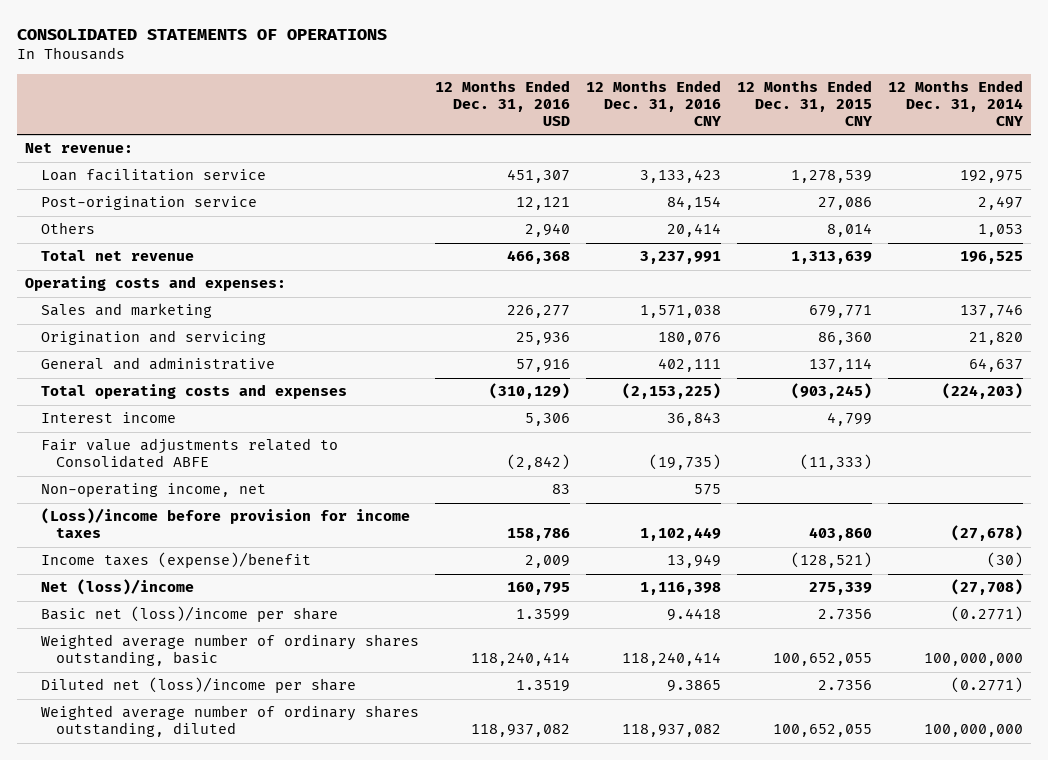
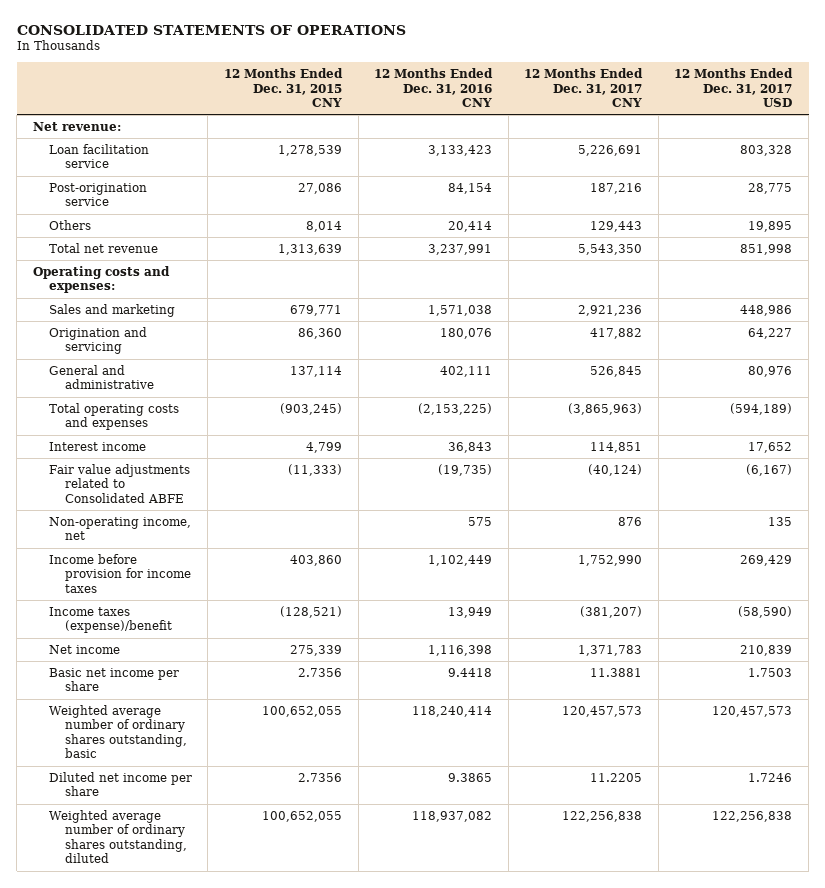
- | 12 Months Ended Dec. 31, 2016 USD | 12 Months Ended Dec. 31, 2016 CNY | 12 Months Ended Dec. 31, 2015 CNY | 12 Months Ended Dec. 31, 2014 CNY
+ | 12 Months Ended Dec. 31, 2015 CNY | 12 Months Ended Dec. 31, 2016 CNY | 12 Months Ended Dec. 31, 2017 CNY | 12 Months Ended Dec. 31, 2017 USD
- (Loss)/income before provision for income taxes | 158,786 | 1,102,449 | 403,860 | (27,678)
+ Income before provision for income taxes | 403,860 | 1,102,449 | 1,752,990 | 269,429
- Net (loss)/income | 160,795 | 1,116,398 | 275,339 | (27,708)
- Basic net (loss)/income per share | 1.3599 | 9.4418 | 2.7356 | (0.2771)
+ Net income | 275,339 | 1,116,398 | 1,371,783 | 210,839
+ Basic net income per share | 2.7356 | 9.4418 | 11.3881 | 1.7503
- Diluted net (loss)/income per share | 1.3519 | 9.3865 | 2.7356 | (0.2771)
+ Diluted net income per share | 2.7356 | 9.3865 | 11.2205 | 1.7246

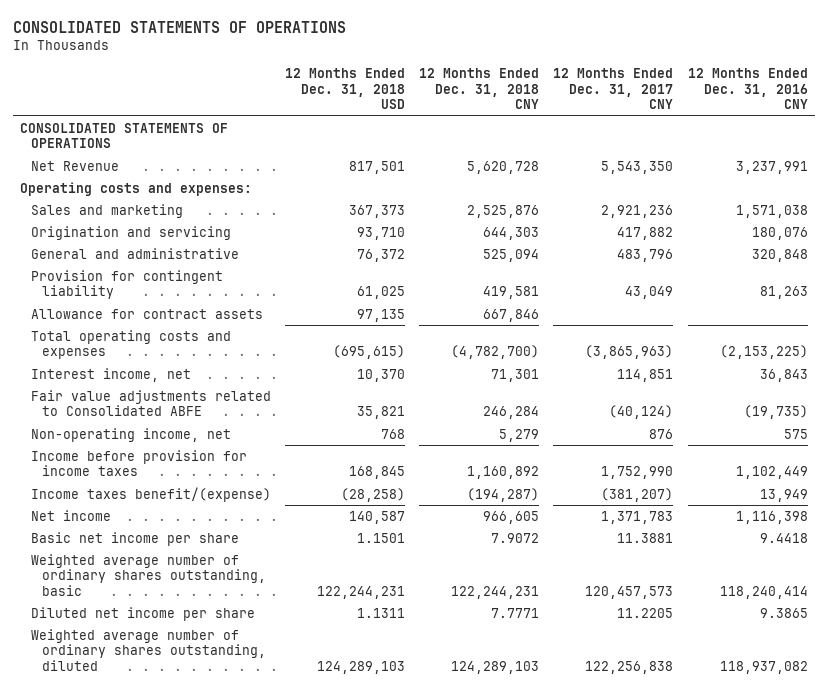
- | 12 Months Ended Dec. 31, 2015 CNY | 12 Months Ended Dec. 31, 2016 CNY | 12 Months Ended Dec. 31, 2017 CNY | 12 Months Ended Dec. 31, 2017 USD
+ | 12 Months Ended Dec. 31, 2018 USD | 12 Months Ended Dec. 31, 2018 CNY | 12 Months Ended Dec. 31, 2017 CNY | 12 Months Ended Dec. 31, 2016 CNY
- Net revenue:
- Loan facilitation service | 1,278,539 | 3,133,423 | 5,226,691 | 803,328
- Post-origination service | 27,086 | 84,154 | 187,216 | 28,775
- Others | 8,014 | 20,414 | 129,443 | 19,895
- Total net revenue | 1,313,639 | 3,237,991 | 5,543,350 | 851,998
+ CONSOLIDATED STATEMENTS OF OPERATIONS
+ Net Revenue | 817,501 | 5,620,728 | 5,543,350 | 3,237,991
- General and administrative | 137,114 | 402,111 | 526,845 | 80,976
+ General and administrative | 76,372 | 525,094 | 483,796 | 320,848
+ Provision for contingent liability | 61,025 | 419,581 | 43,049 | 81,263
+ Allowance for contract assets | 97,135 | 667,846 | |
- Interest income | 4,799 | 36,843 | 114,851 | 17,652
+ Interest income, net | 10,370 | 71,301 | 114,851 | 36,843
- Income taxes (expense)/benefit | (128,521) | 13,949 | (381,207) | (58,590)
+ Income taxes benefit/(expense) | (28,258) | (194,287) | (381,207) | 13,949

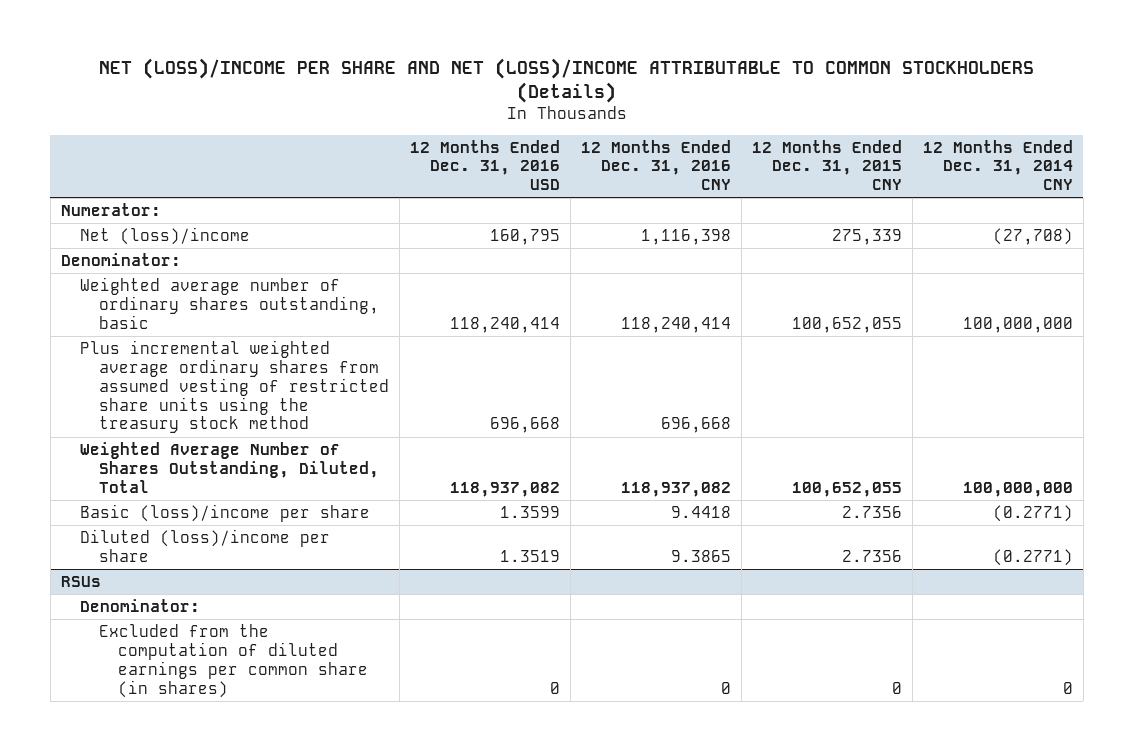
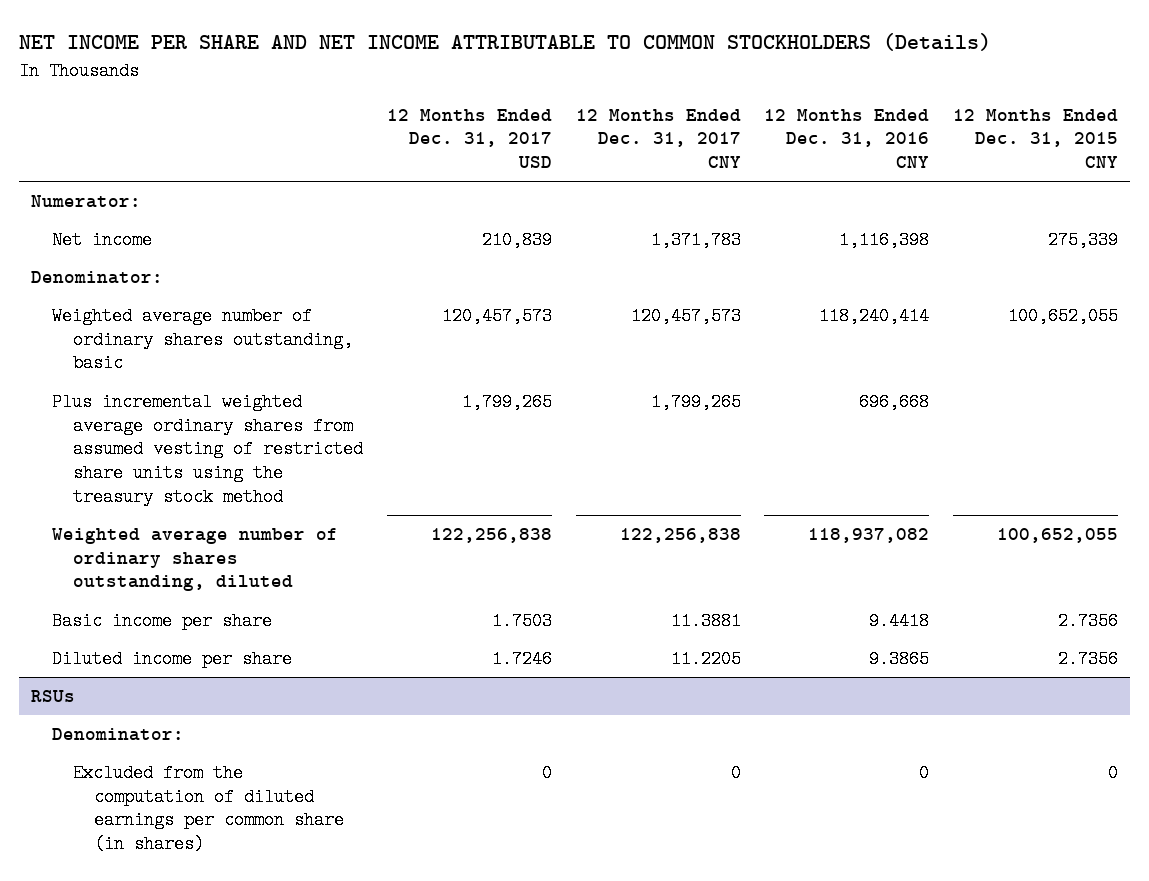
- NET (LOSS)/INCOME PER SHARE AND NET (LOSS)/INCOME ATTRIBUTABLE TO COMMON STOCKHOLDERS (Details)
+ NET INCOME PER SHARE AND NET INCOME ATTRIBUTABLE TO COMMON STOCKHOLDERS (Details)
- | 12 Months Ended Dec. 31, 2016 USD | 12 Months Ended Dec. 31, 2016 CNY | 12 Months Ended Dec. 31, 2015 CNY | 12 Months Ended Dec. 31, 2014 CNY
+ | 12 Months Ended Dec. 31, 2017 USD | 12 Months Ended Dec. 31, 2017 CNY | 12 Months Ended Dec. 31, 2016 CNY | 12 Months Ended Dec. 31, 2015 CNY
- Net (loss)/income | 160,795 | 1,116,398 | 275,339 | (27,708)
+ Net income | 210,839 | 1,371,783 | 1,116,398 | 275,339
- Weighted Average Number of Shares Outstanding, Diluted, Total | 118,937,082 | 118,937,082 | 100,652,055 | 100,000,000
- Basic (loss)/income per share | 1.3599 | 9.4418 | 2.7356 | (0.2771)
- Diluted (loss)/income per share | 1.3519 | 9.3865 | 2.7356 | (0.2771)
+ Weighted average number of ordinary shares outstanding, diluted | 122,256,838 | 122,256,838 | 118,937,082 | 100,652,055
+ Basic income per share | 1.7503 | 11.3881 | 9.4418 | 2.7356
+ Diluted income per share | 1.7246 | 11.2205 | 9.3865 | 2.7356

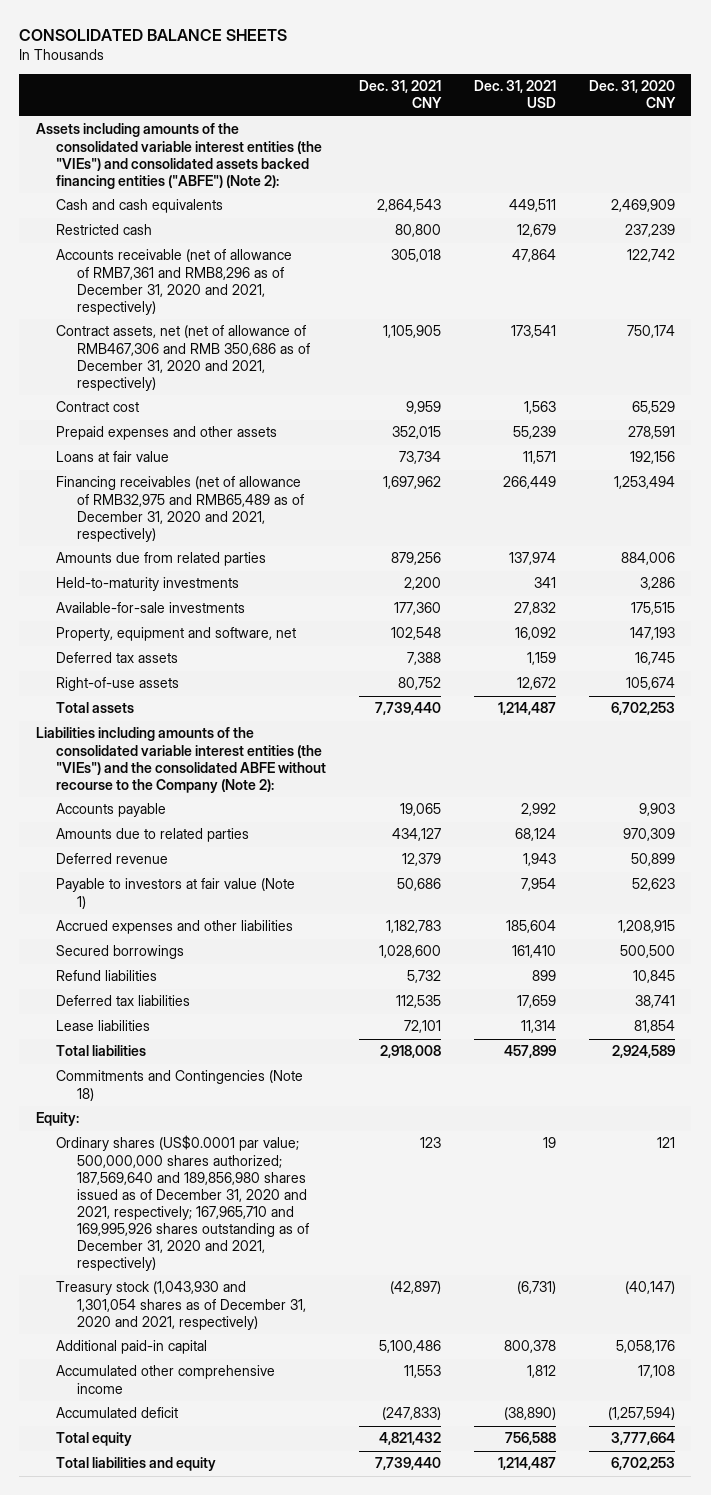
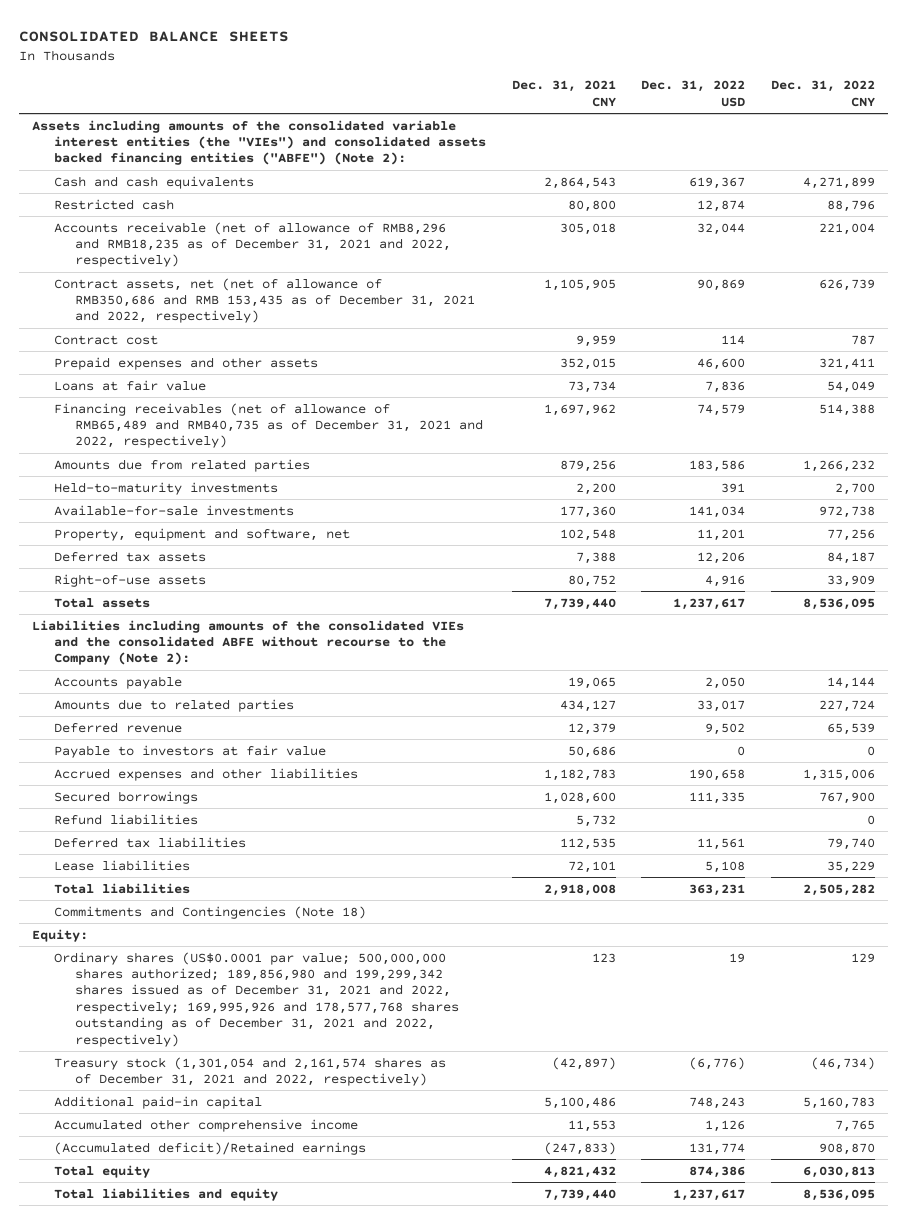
- | Dec. 31, 2021 CNY | Dec. 31, 2021 USD | Dec. 31, 2020 CNY
+ | Dec. 31, 2021 CNY | Dec. 31, 2022 USD | Dec. 31, 2022 CNY
- Accounts receivable (net of allowance of RMB7,361 and RMB8,296 as of December 31, 2020 and 2021, respectively) | 305,018 | 47,864 | 122,742
- Contract assets, net (net of allowance of RMB467,306 and RMB 350,686 as of December 31, 2020 and 2021, respectively) | 1,105,905 | 173,541 | 750,174
+ Accounts receivable (net of allowance of RMB8,296 and RMB18,235 as of December 31, 2021 and 2022, respectively) | 305,018 | 32,044 | 221,004
+ Contract assets, net (net of allowance of RMB350,686 and RMB 153,435 as of December 31, 2021 and 2022, respectively) | 1,105,905 | 90,869 | 626,739
- Financing receivables (net of allowance of RMB32,975 and RMB65,489 as of December 31, 2020 and 2021, respectively) | 1,697,962 | 266,449 | 1,253,494
+ Financing receivables (net of allowance of RMB65,489 and RMB40,735 as of December 31, 2021 and 2022, respectively) | 1,697,962 | 74,579 | 514,388
- Liabilities including amounts of the consolidated variable interest entities (the "VIEs") and the consolidated ABFE without recourse to the Company (Note 2):
+ Liabilities including amounts of the consolidated VIEs and the consolidated ABFE without recourse to the Company (Note 2):
- Payable to investors at fair value (Note 1) | 50,686 | 7,954 | 52,623
+ Payable to investors at fair value | 50,686 | 0 | 0
- Ordinary shares (US$0.0001 par value; 500,000,000 shares authorized; 187,569,640 and 189,856,980 shares issued as of December 31, 2020 and 2021, respectively; 167,965,710 and 169,995,926 shares outstanding as of December 31, 2020 and 2021, respectively) | 123 | 19 | 121
- Treasury stock (1,043,930 and 1,301,054 shares as of December 31, 2020 and 2021, respectively) | (42,897) | (6,731) | (40,147)
+ Ordinary shares (US$0.0001 par value; 500,000,000 shares authorized; 189,856,980 and 199,299,342 shares issued as of December 31, 2021 and 2022, respectively; 169,995,926 and 178,577,768 shares outstanding as of December 31, 2021 and 2022, respectively) | 123 | 19 | 129
+ Treasury stock (1,301,054 and 2,161,574 shares as of December 31, 2021 and 2022, respectively) | (42,897) | (6,776) | (46,734)
- Accumulated deficit | (247,833) | (38,890) | (1,257,594)
+ (Accumulated deficit)/Retained earnings | (247,833) | 131,774 | 908,870

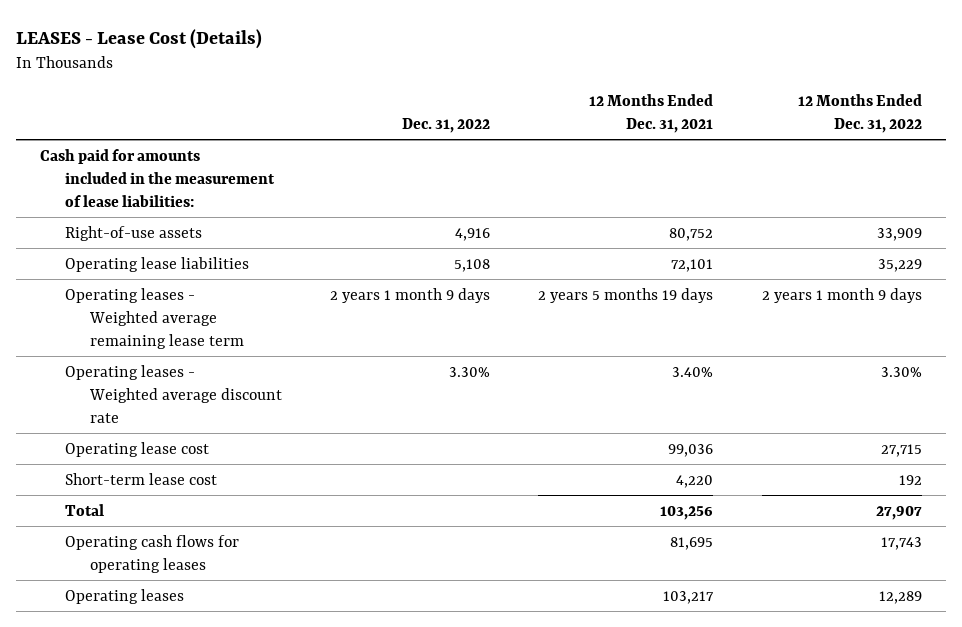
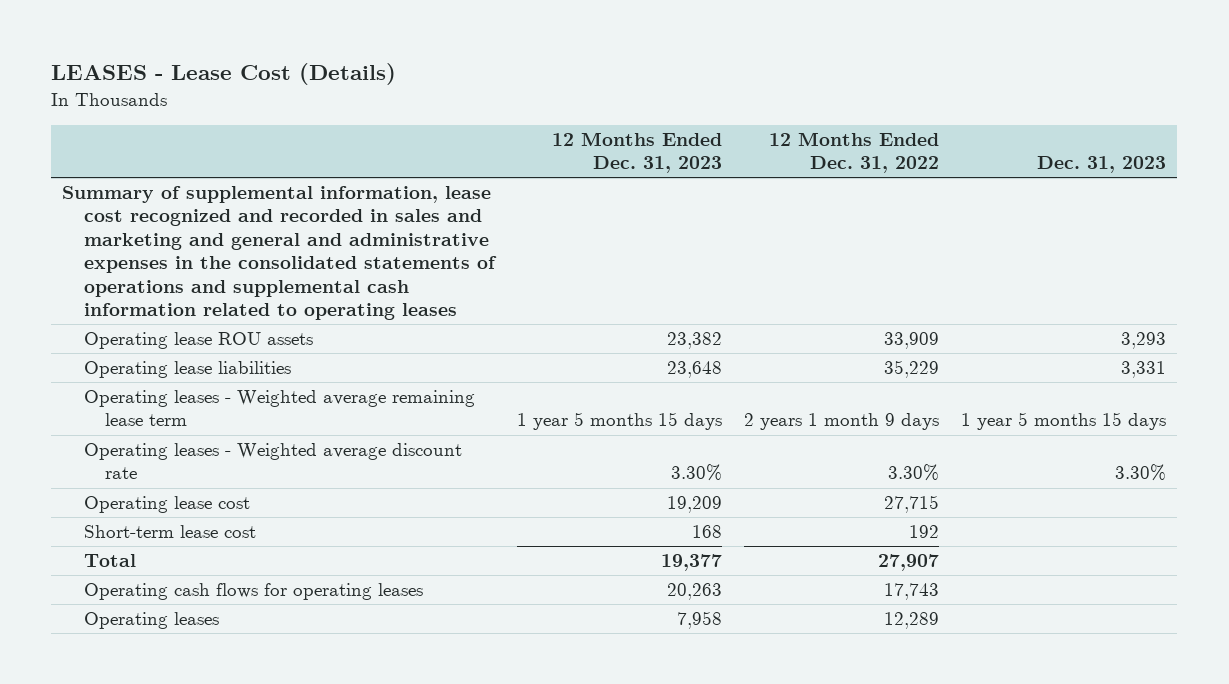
- | Dec. 31, 2022 | 12 Months Ended Dec. 31, 2021 | 12 Months Ended Dec. 31, 2022
+ | 12 Months Ended Dec. 31, 2023 | 12 Months Ended Dec. 31, 2022 | Dec. 31, 2023
- Cash paid for amounts included in the measurement of lease liabilities:
- Right-of-use assets | 4,916 | 80,752 | 33,909
+ Summary of supplemental information, lease cost recognized and recorded in sales and marketing and general and administrative expenses in the consolidated statements of operations and supplemental cash information related to operating leases
+ Operating lease ROU assets | 23,382 | 33,909 | 3,293

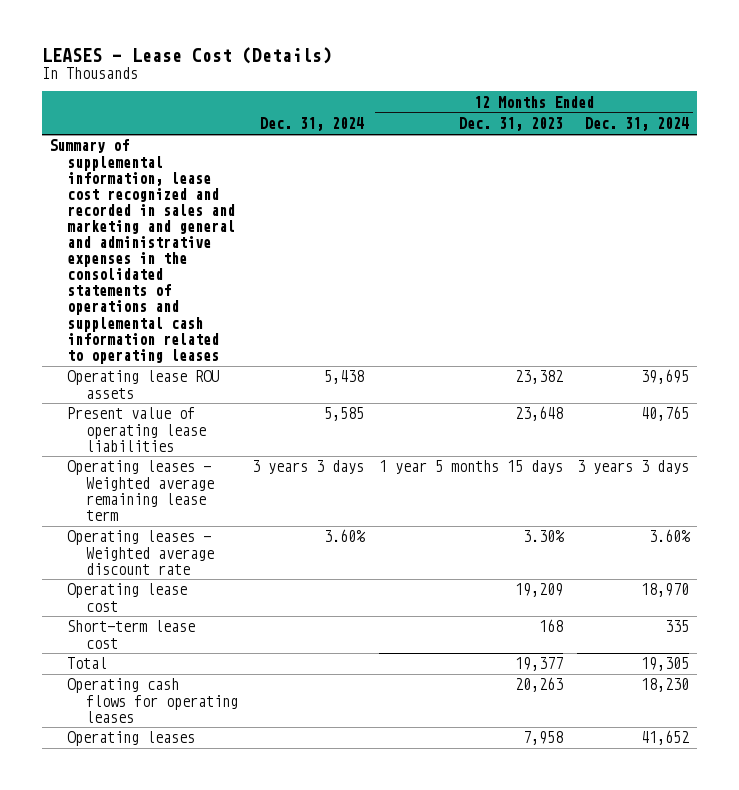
- | 12 Months Ended Dec. 31, 2023 | 12 Months Ended Dec. 31, 2022 | Dec. 31, 2023
+ | Dec. 31, 2024 | 12 Months Ended Dec. 31, 2023 | 12 Months Ended Dec. 31, 2024
- Operating lease liabilities | 23,648 | 35,229 | 3,331
+ Present value of operating lease liabilities | 5,585 | 23,648 | 40,765

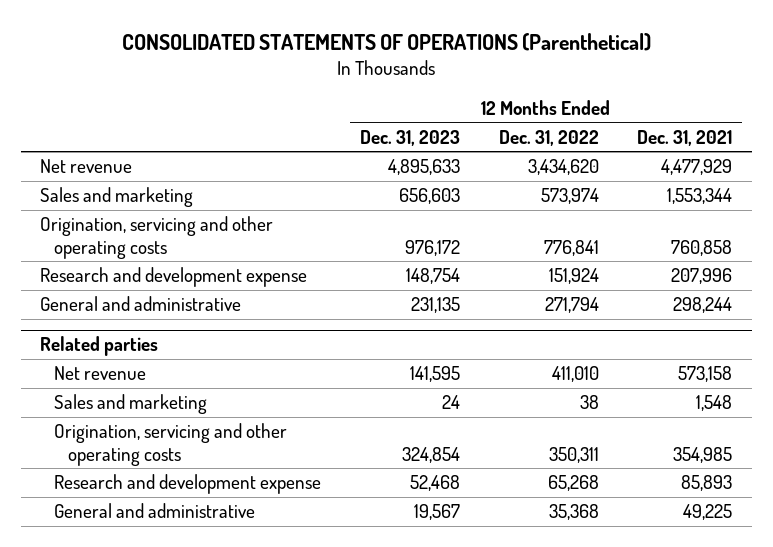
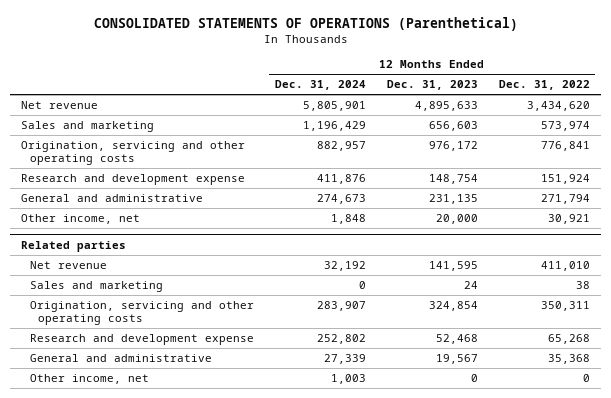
- | 12 Months Ended Dec. 31, 2023 | 12 Months Ended Dec. 31, 2022 | 12 Months Ended Dec. 31, 2021
+ | 12 Months Ended Dec. 31, 2024 | 12 Months Ended Dec. 31, 2023 | 12 Months Ended Dec. 31, 2022
+ Other income, net | 1,848 | 20,000 | 30,921
@ Related parties
+ Other income, net | 1,003 | 0 | 0

